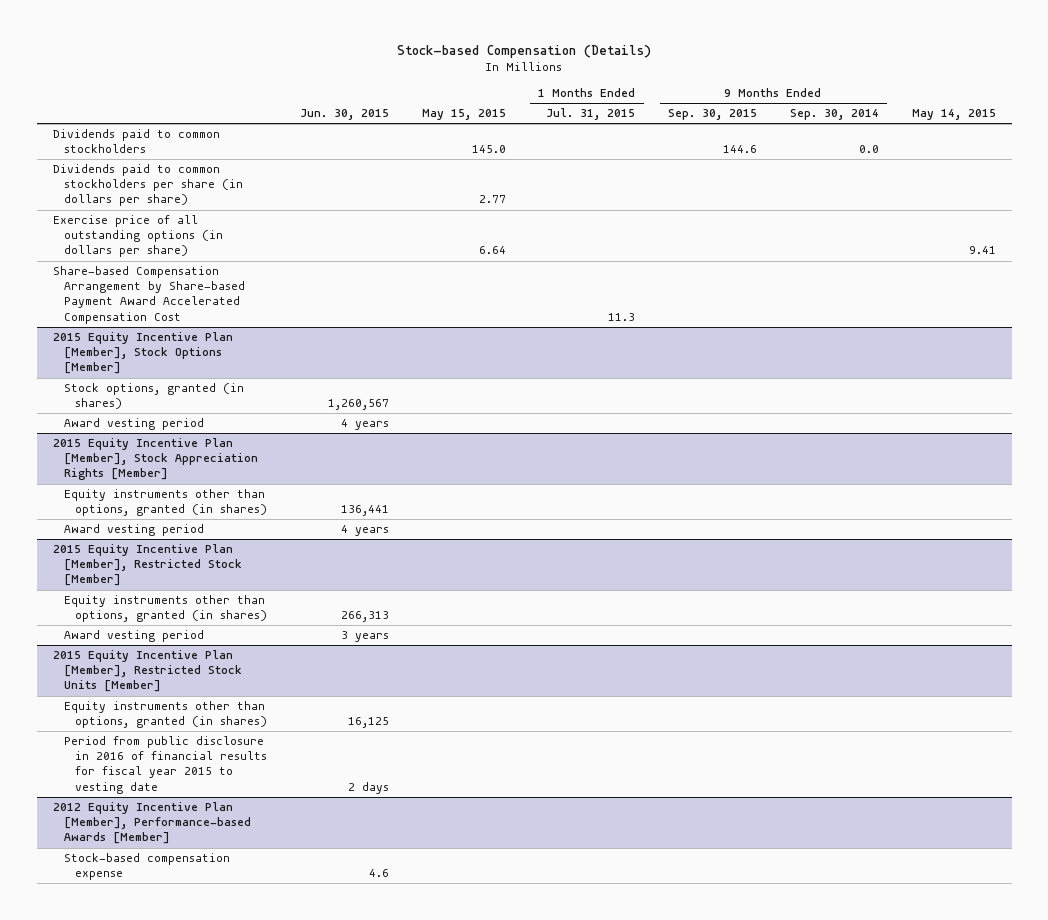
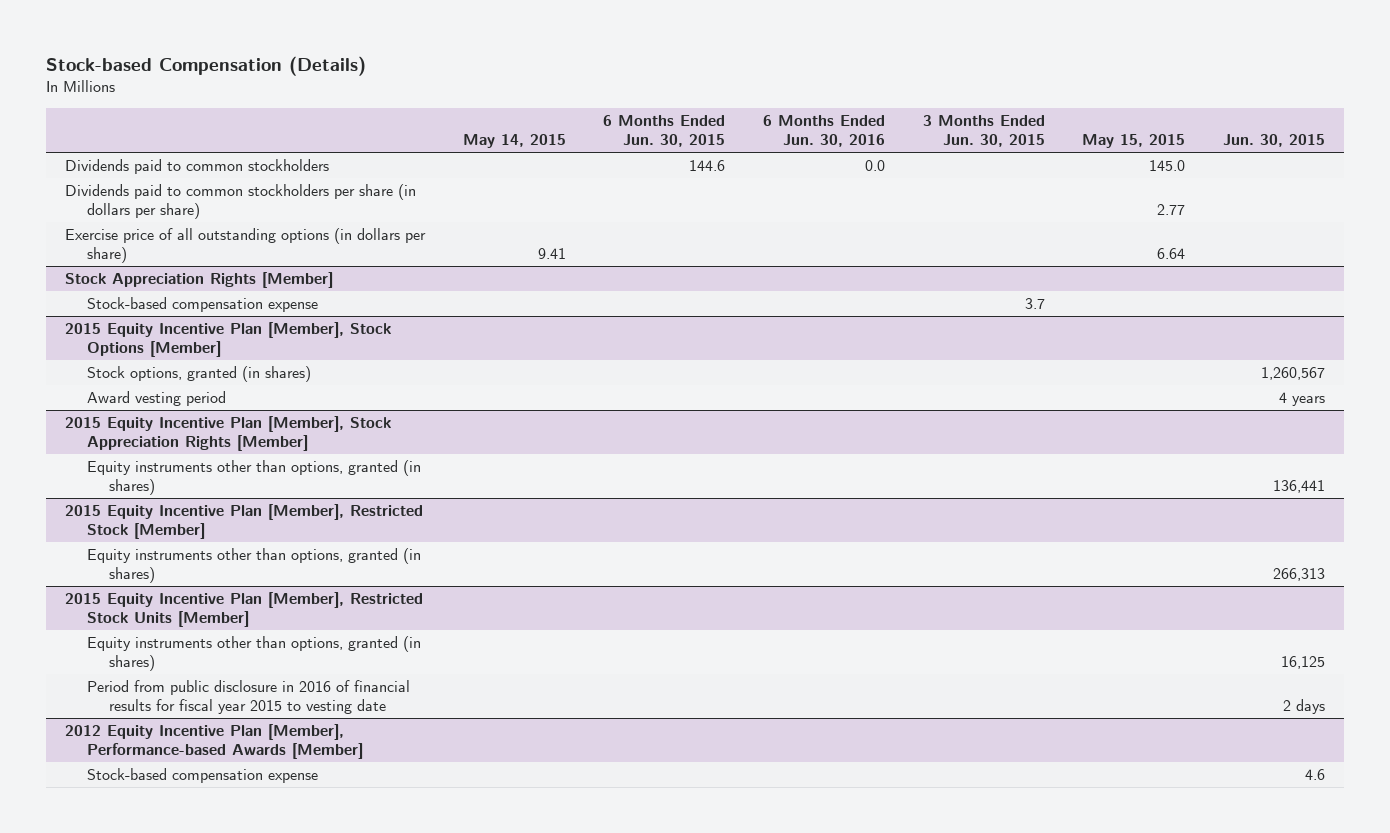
- | Jun. 30, 2015 | May 15, 2015 | 1 Months Ended Jul. 31, 2015 | 9 Months Ended Sep. 30, 2015 | 9 Months Ended Sep. 30, 2014 | May 14, 2015
+ | May 14, 2015 | 6 Months Ended Jun. 30, 2015 | 6 Months Ended Jun. 30, 2016 | 3 Months Ended Jun. 30, 2015 | May 15, 2015 | Jun. 30, 2015
- Share-based Compensation Arrangement by Share-based Payment Award Accelerated Compensation Cost | | | 11.3 | | |
+ Stock Appreciation Rights [Member]
+ Stock-based compensation expense | | | | 3.7 | |
@ 2015 Equity Incentive Plan [Member], Stock Appreciation Rights [Member]
- Award vesting period | 4 years | | | | |
@ 2015 Equity Incentive Plan [Member], Restricted Stock [Member]
- Award vesting period | 3 years | | | | |

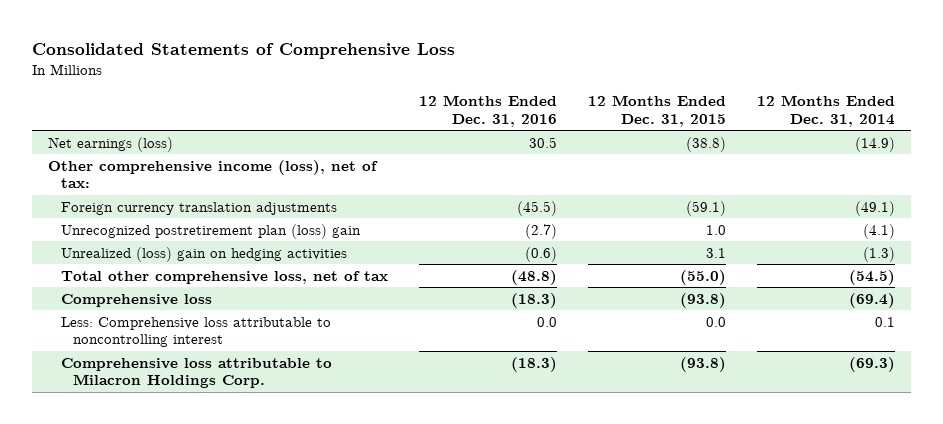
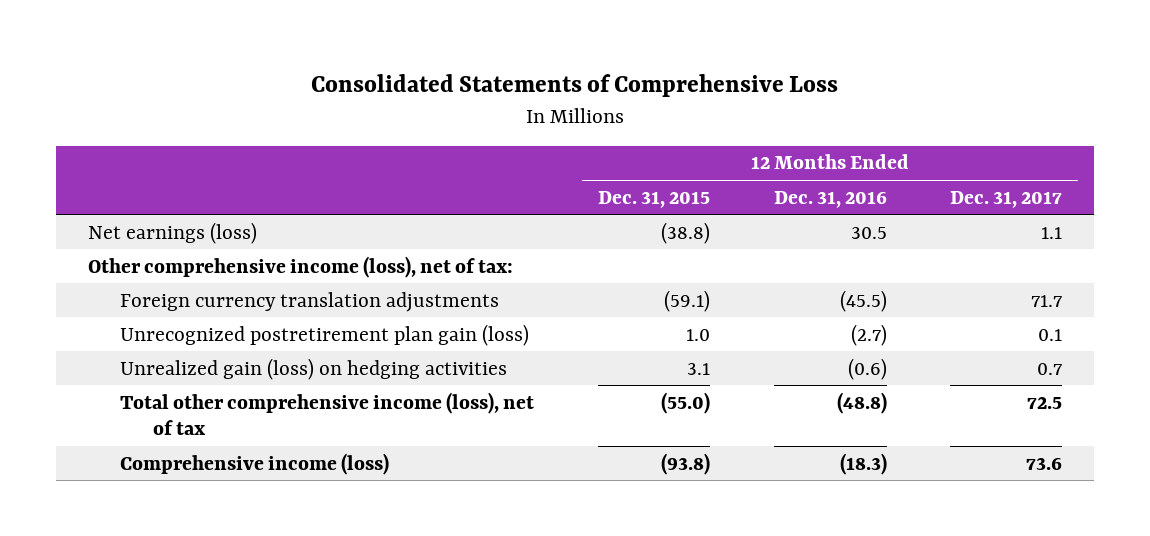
- | 12 Months Ended Dec. 31, 2016 | 12 Months Ended Dec. 31, 2015 | 12 Months Ended Dec. 31, 2014
+ | 12 Months Ended Dec. 31, 2015 | 12 Months Ended Dec. 31, 2016 | 12 Months Ended Dec. 31, 2017
- Unrecognized postretirement plan (loss) gain | (2.7) | 1.0 | (4.1)
- Unrealized (loss) gain on hedging activities | (0.6) | 3.1 | (1.3)
- Total other comprehensive loss, net of tax | (48.8) | (55.0) | (54.5)
- Comprehensive loss | (18.3) | (93.8) | (69.4)
- Less: Comprehensive loss attributable to noncontrolling interest | 0.0 | 0.0 | 0.1
- Comprehensive loss attributable to Milacron Holdings Corp. | (18.3) | (93.8) | (69.3)
+ Unrecognized postretirement plan gain (loss) | 1.0 | (2.7) | 0.1
+ Unrealized gain (loss) on hedging activities | 3.1 | (0.6) | 0.7
+ Total other comprehensive income (loss), net of tax | (55.0) | (48.8) | 72.5
+ Comprehensive income (loss) | (93.8) | (18.3) | 73.6

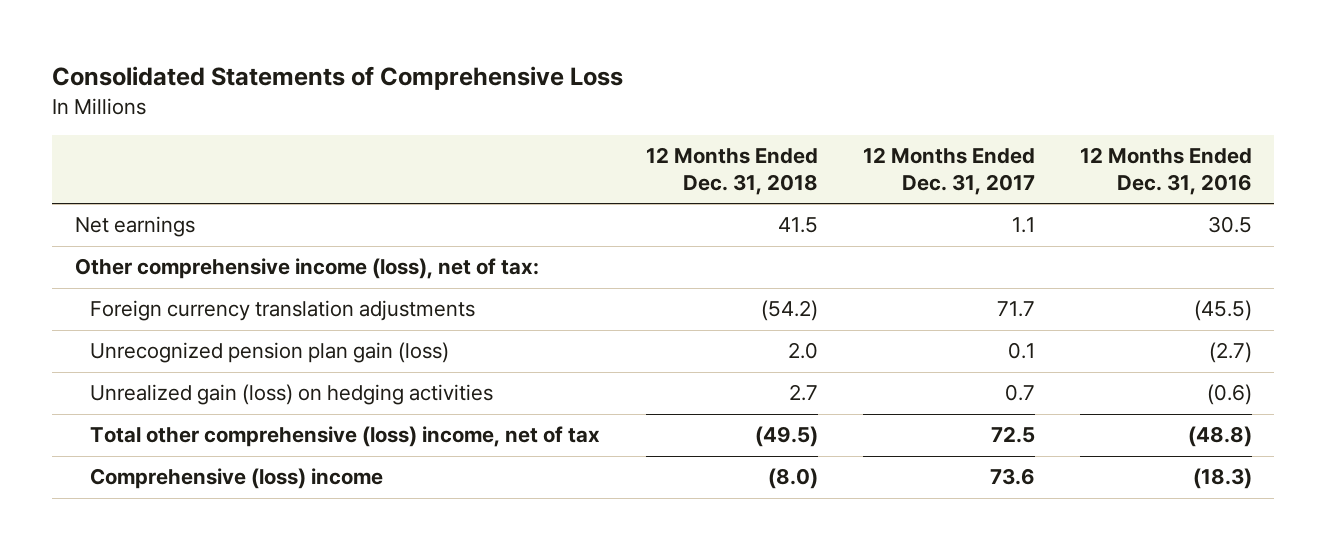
- | 12 Months Ended Dec. 31, 2015 | 12 Months Ended Dec. 31, 2016 | 12 Months Ended Dec. 31, 2017
+ | 12 Months Ended Dec. 31, 2018 | 12 Months Ended Dec. 31, 2017 | 12 Months Ended Dec. 31, 2016
- Net earnings (loss) | (38.8) | 30.5 | 1.1
+ Net earnings | 41.5 | 1.1 | 30.5
- Unrecognized postretirement plan gain (loss) | 1.0 | (2.7) | 0.1
+ Unrecognized pension plan gain (loss) | 2.0 | 0.1 | (2.7)
- Total other comprehensive income (loss), net of tax | (55.0) | (48.8) | 72.5
- Comprehensive income (loss) | (93.8) | (18.3) | 73.6
+ Total other comprehensive (loss) income, net of tax | (49.5) | 72.5 | (48.8)
+ Comprehensive (loss) income | (8.0) | 73.6 | (18.3)

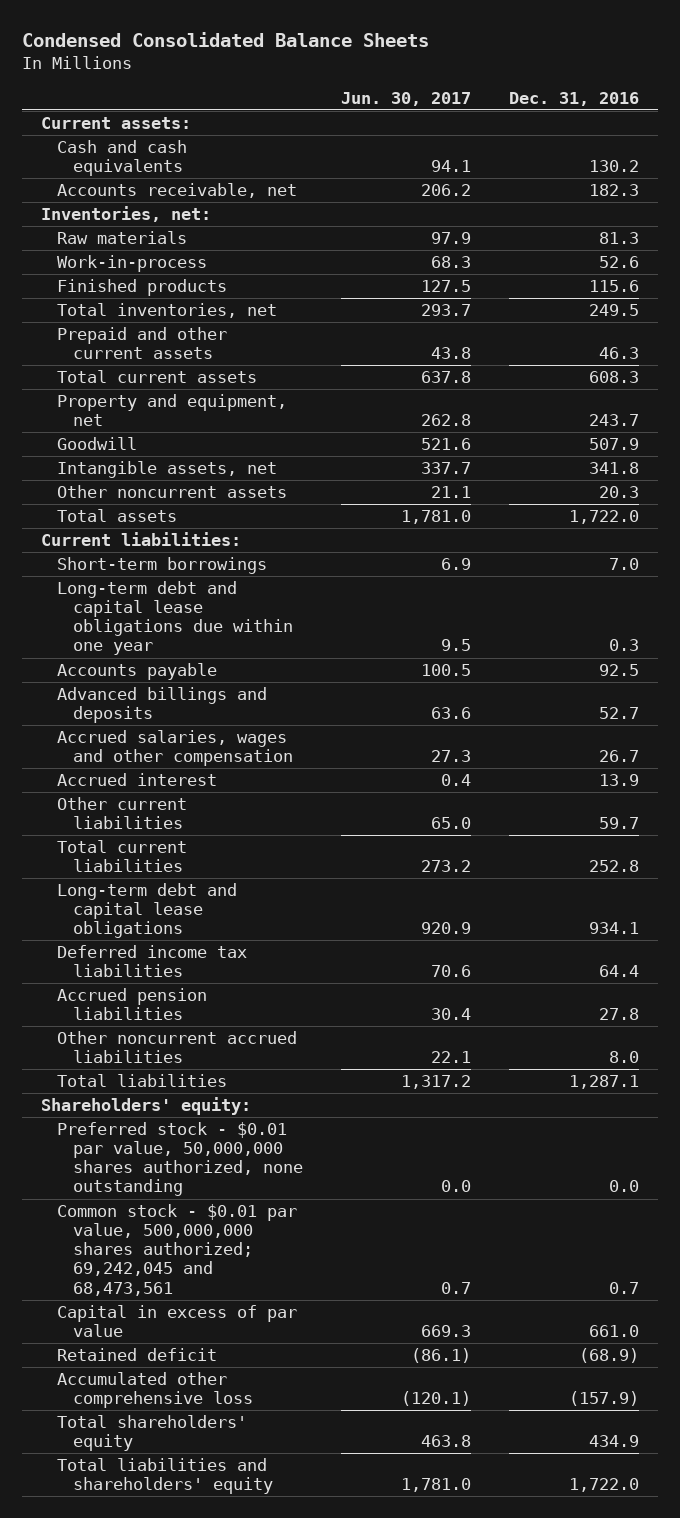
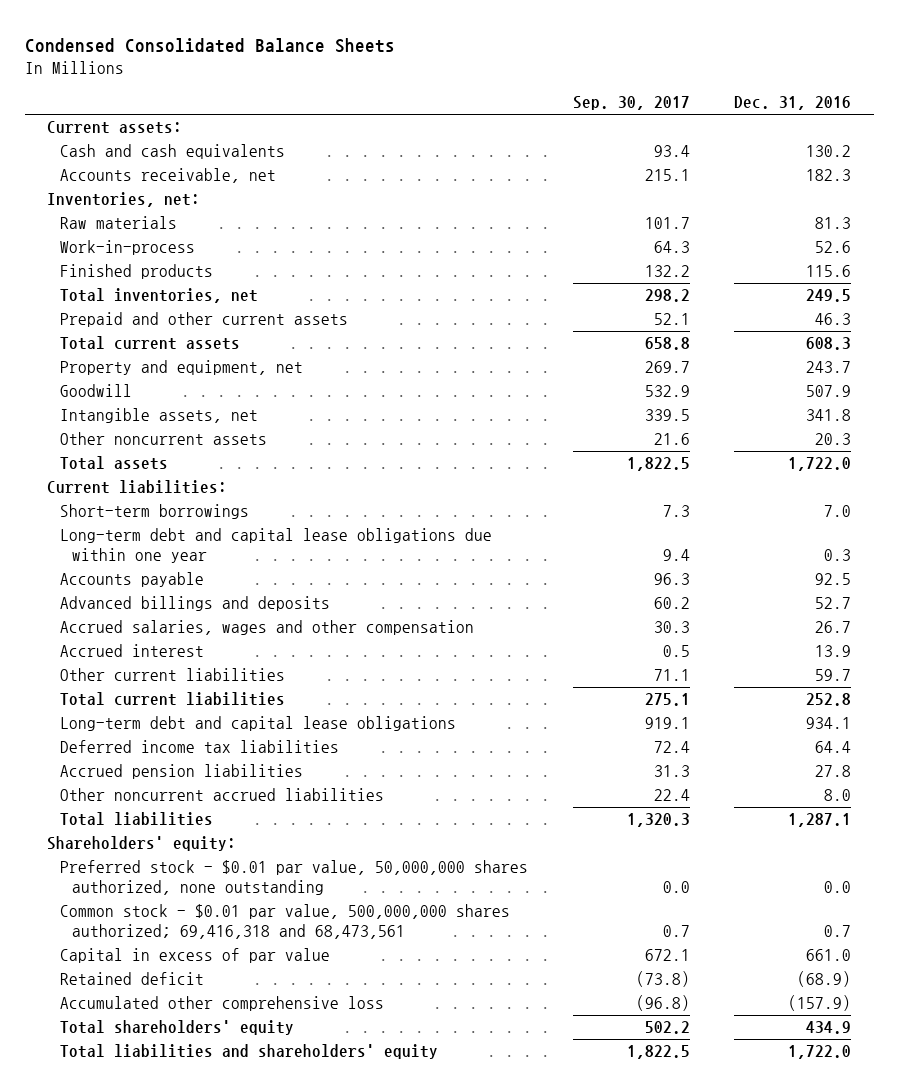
- | Jun. 30, 2017 | Dec. 31, 2016
+ | Sep. 30, 2017 | Dec. 31, 2016
- Common stock - $0.01 par value, 500,000,000 shares authorized; 69,242,045 and 68,473,561 | 0.7 | 0.7
+ Common stock - $0.01 par value, 500,000,000 shares authorized; 69,416,318 and 68,473,561 | 0.7 | 0.7

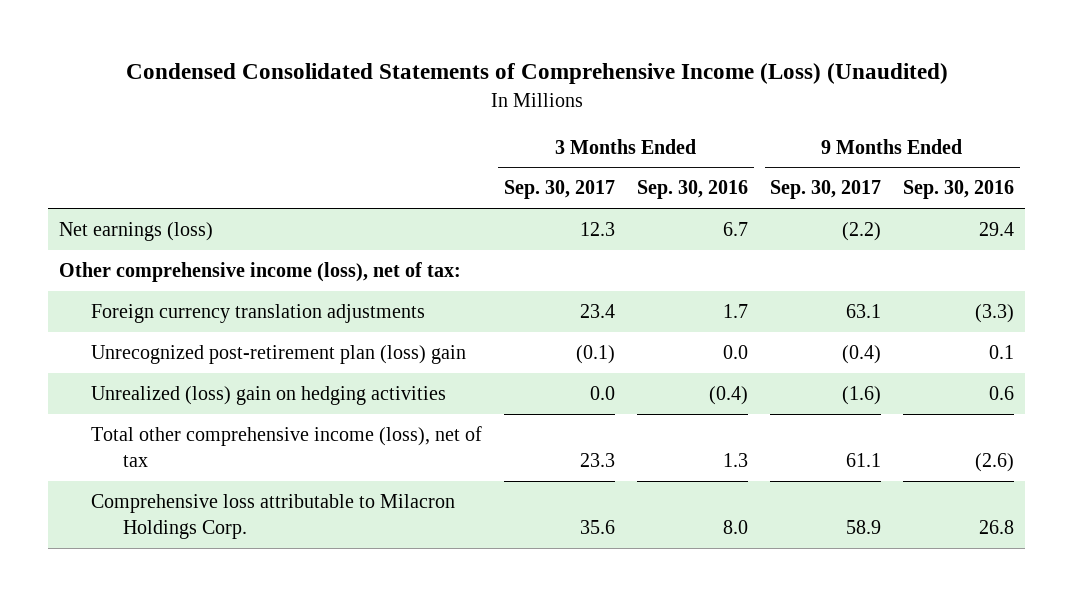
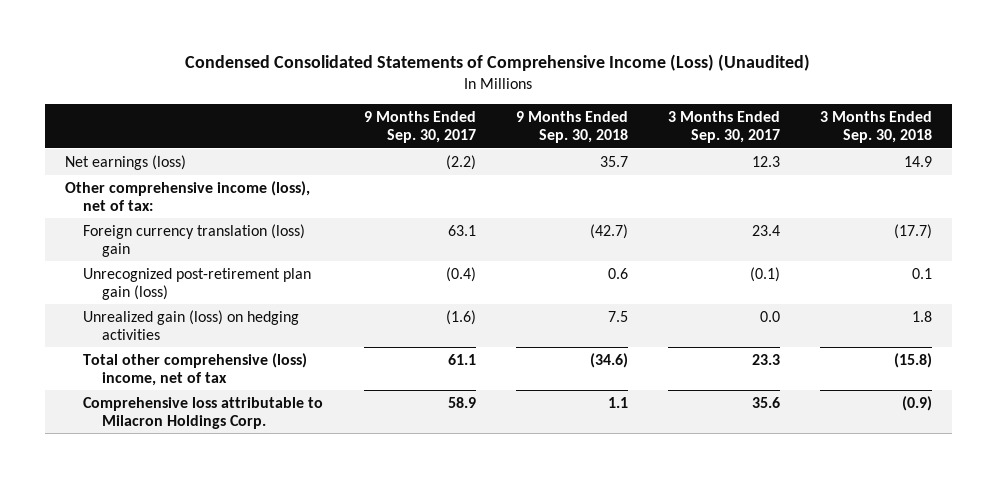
- | 3 Months Ended Sep. 30, 2017 | 3 Months Ended Sep. 30, 2016 | 9 Months Ended Sep. 30, 2017 | 9 Months Ended Sep. 30, 2016
+ | 9 Months Ended Sep. 30, 2017 | 9 Months Ended Sep. 30, 2018 | 3 Months Ended Sep. 30, 2017 | 3 Months Ended Sep. 30, 2018
- Foreign currency translation adjustments | 23.4 | 1.7 | 63.1 | (3.3)
- Unrecognized post-retirement plan (loss) gain | (0.1) | 0.0 | (0.4) | 0.1
- Unrealized (loss) gain on hedging activities | 0.0 | (0.4) | (1.6) | 0.6
- Total other comprehensive income (loss), net of tax | 23.3 | 1.3 | 61.1 | (2.6)
+ Foreign currency translation (loss) gain | 63.1 | (42.7) | 23.4 | (17.7)
+ Unrecognized post-retirement plan gain (loss) | (0.4) | 0.6 | (0.1) | 0.1
+ Unrealized gain (loss) on hedging activities | (1.6) | 7.5 | 0.0 | 1.8
+ Total other comprehensive (loss) income, net of tax | 61.1 | (34.6) | 23.3 | (15.8)

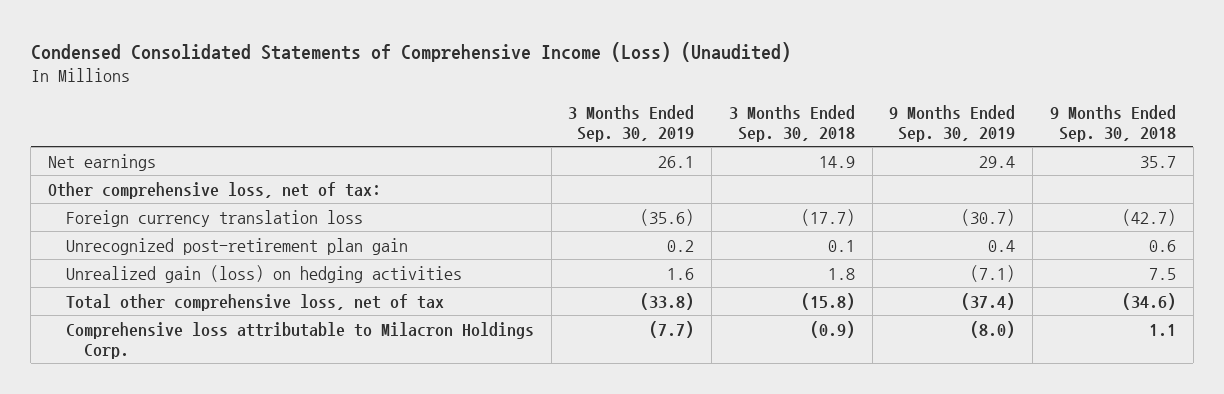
- | 9 Months Ended Sep. 30, 2017 | 9 Months Ended Sep. 30, 2018 | 3 Months Ended Sep. 30, 2017 | 3 Months Ended Sep. 30, 2018
+ | 3 Months Ended Sep. 30, 2019 | 3 Months Ended Sep. 30, 2018 | 9 Months Ended Sep. 30, 2019 | 9 Months Ended Sep. 30, 2018
- Net earnings (loss) | (2.2) | 35.7 | 12.3 | 14.9
- Other comprehensive income (loss), net of tax:
- Foreign currency translation (loss) gain | 63.1 | (42.7) | 23.4 | (17.7)
- Unrecognized post-retirement plan gain (loss) | (0.4) | 0.6 | (0.1) | 0.1
+ Net earnings | 26.1 | 14.9 | 29.4 | 35.7
+ Other comprehensive loss, net of tax:
+ Foreign currency translation loss | (35.6) | (17.7) | (30.7) | (42.7)
+ Unrecognized post-retirement plan gain | 0.2 | 0.1 | 0.4 | 0.6
- Total other comprehensive (loss) income, net of tax | 61.1 | (34.6) | 23.3 | (15.8)
+ Total other comprehensive loss, net of tax | (33.8) | (15.8) | (37.4) | (34.6)

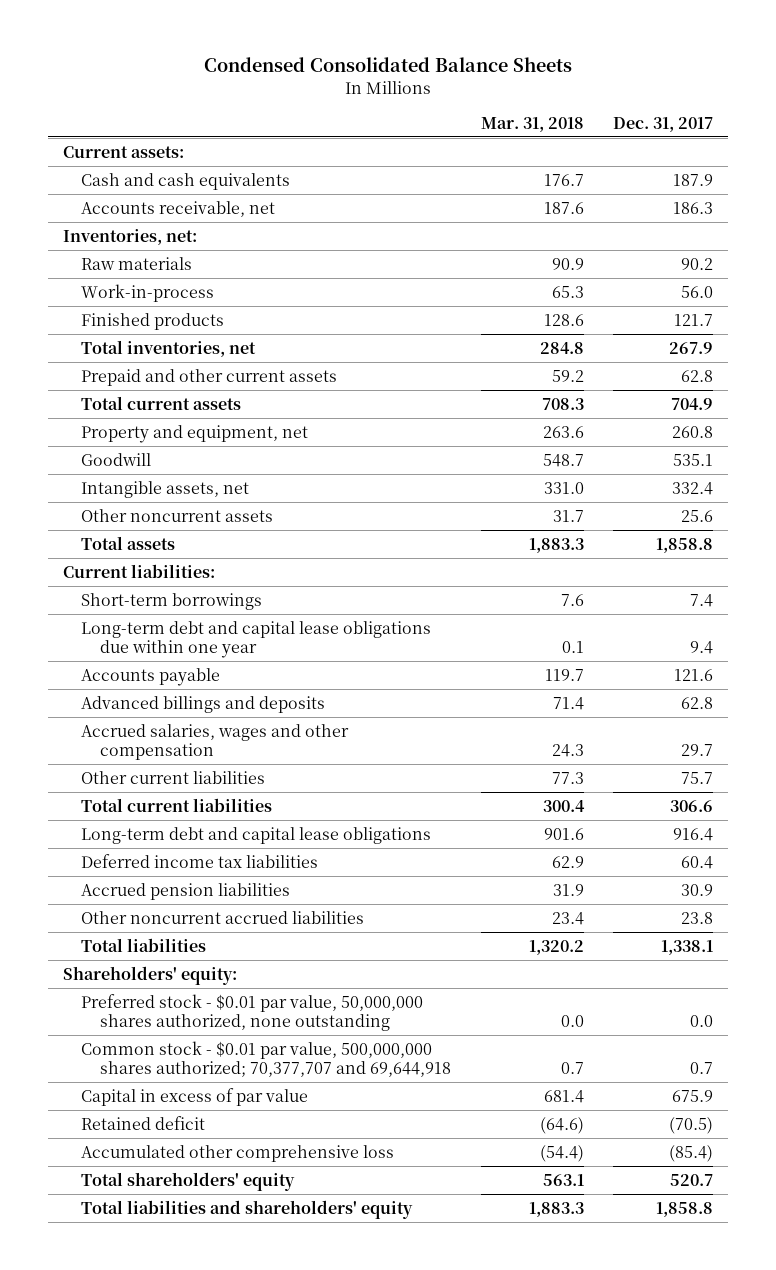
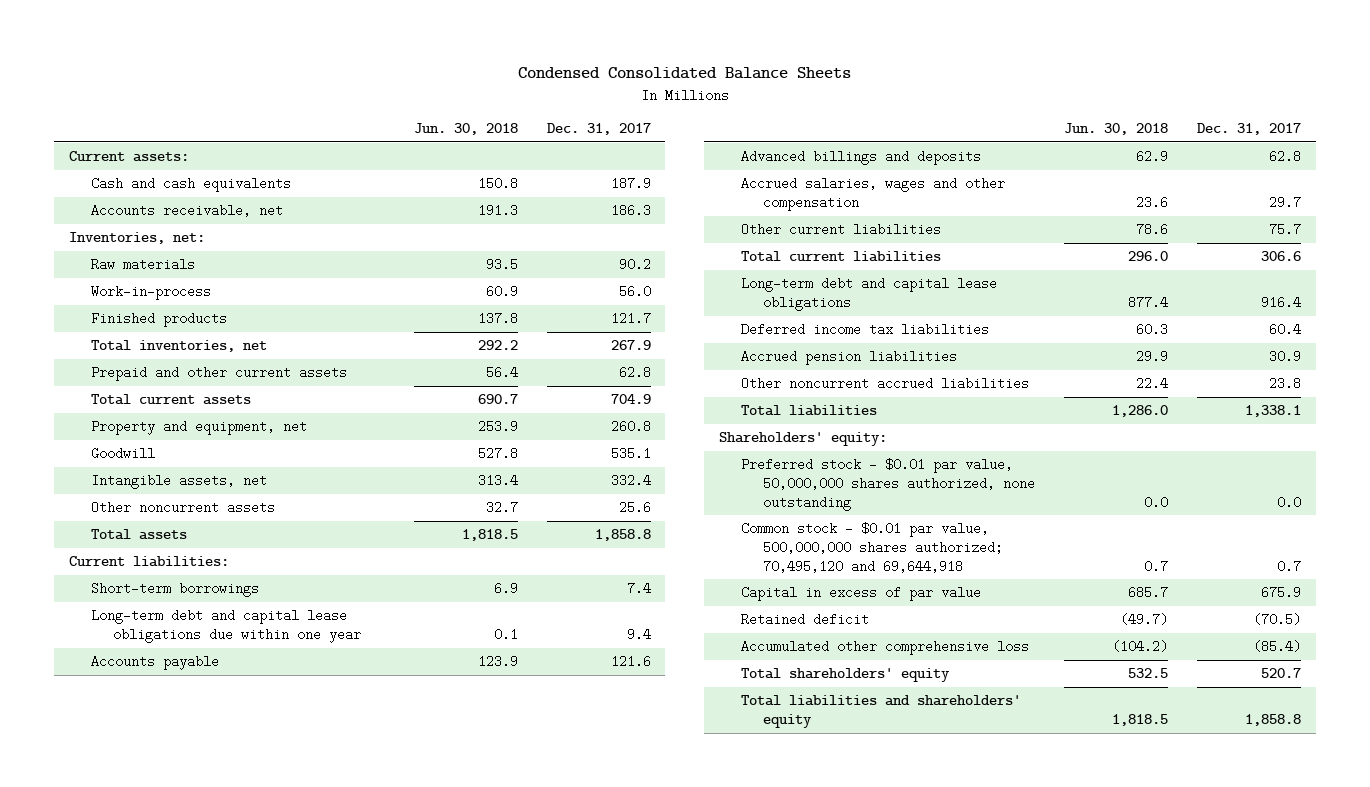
- | Mar. 31, 2018 | Dec. 31, 2017
+ | Jun. 30, 2018 | Dec. 31, 2017
- Common stock - $0.01 par value, 500,000,000 shares authorized; 70,377,707 and 69,644,918 | 0.7 | 0.7
+ Common stock - $0.01 par value, 500,000,000 shares authorized; 70,495,120 and 69,644,918 | 0.7 | 0.7

